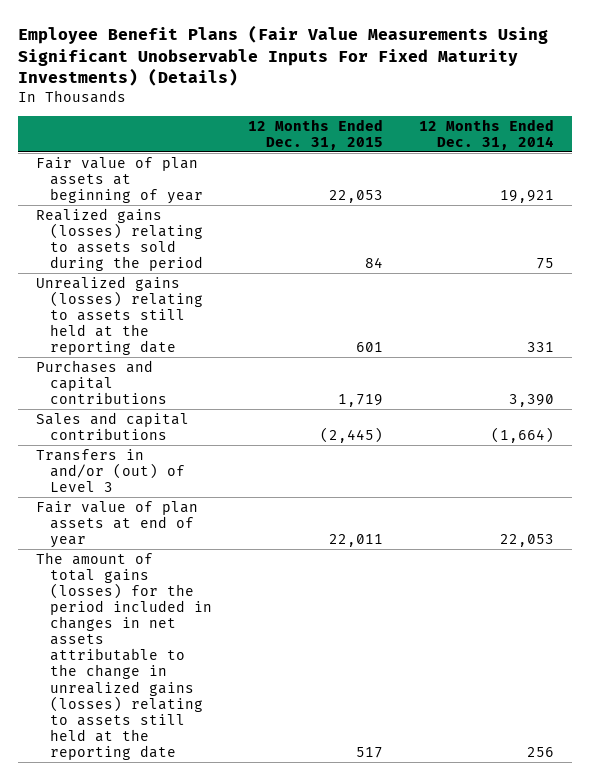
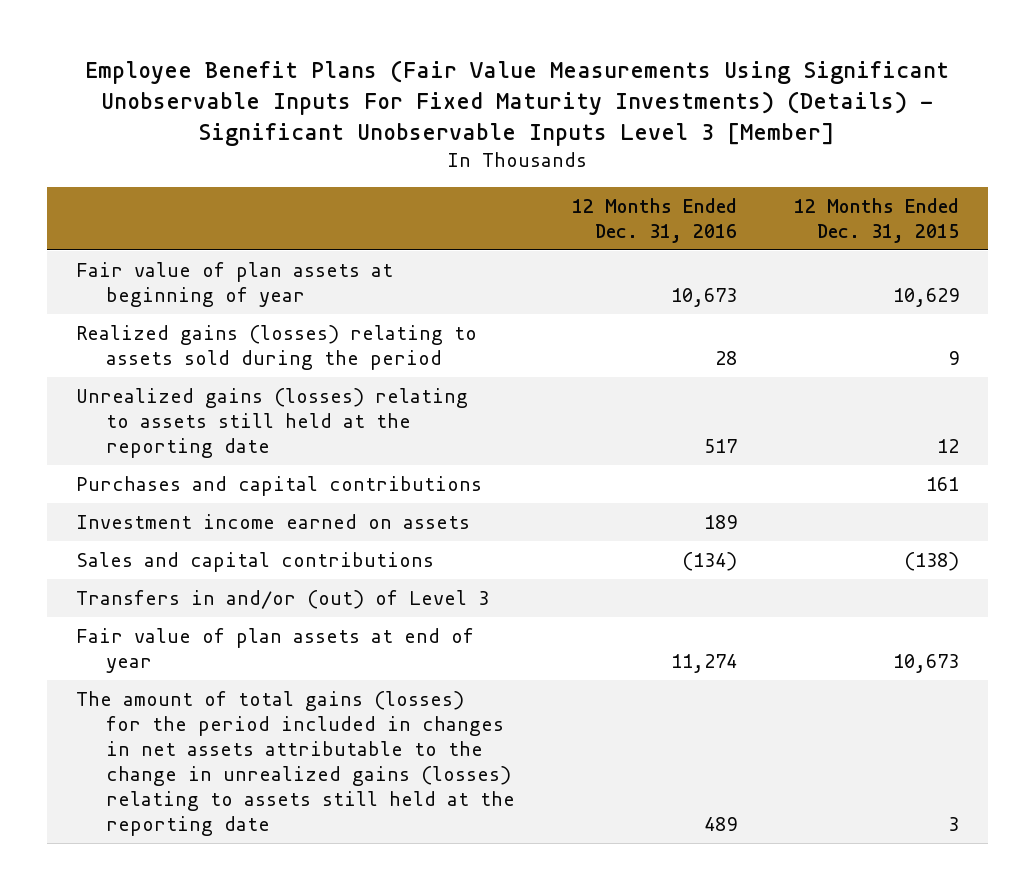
- Employee Benefit Plans (Fair Value Measurements Using Significant Unobservable Inputs For Fixed Maturity Investments) (Details)
+ Employee Benefit Plans (Fair Value Measurements Using Significant Unobservable Inputs For Fixed Maturity Investments) (Details) - Significant Unobservable Inputs Level 3 [Member]
- | 12 Months Ended Dec. 31, 2015 | 12 Months Ended Dec. 31, 2014
+ | 12 Months Ended Dec. 31, 2016 | 12 Months Ended Dec. 31, 2015
- Fair value of plan assets at beginning of year | 22,053 | 19,921
- Realized gains (losses) relating to assets sold during the period | 84 | 75
- Unrealized gains (losses) relating to assets still held at the reporting date | 601 | 331
- Purchases and capital contributions | 1,719 | 3,390
- Sales and capital contributions | (2,445) | (1,664)
+ Fair value of plan assets at beginning of year | 10,673 | 10,629
+ Realized gains (losses) relating to assets sold during the period | 28 | 9
+ Unrealized gains (losses) relating to assets still held at the reporting date | 517 | 12
+ Purchases and capital contributions | | 161
+ Investment income earned on assets | 189 |
+ Sales and capital contributions | (134) | (138)
- Fair value of plan assets at end of year | 22,011 | 22,053
- The amount of total gains (losses) for the period included in changes in net assets attributable to the change in unrealized gains (losses) relating to assets still held at the reporting date | 517 | 256
+ Fair value of plan assets at end of year | 11,274 | 10,673
+ The amount of total gains (losses) for the period included in changes in net assets attributable to the change in unrealized gains (losses) relating to assets still held at the reporting date | 489 | 3

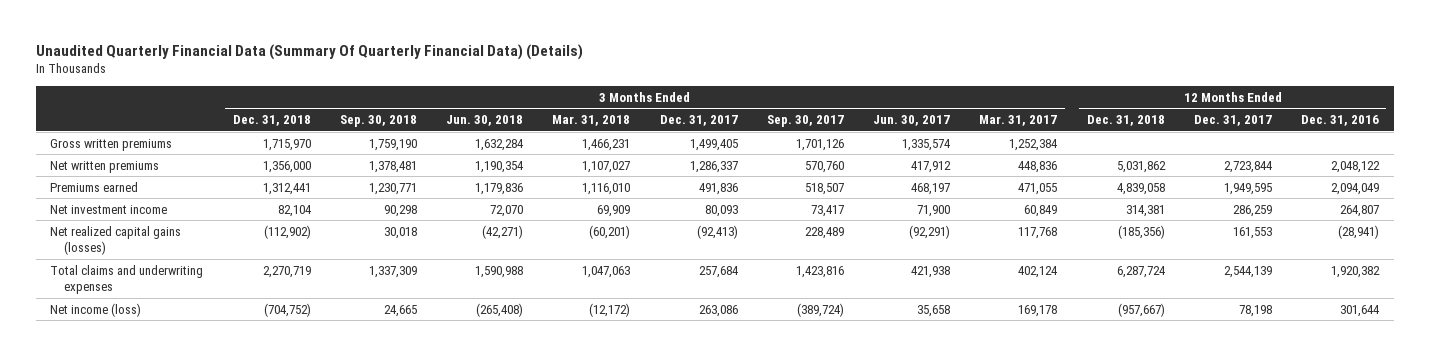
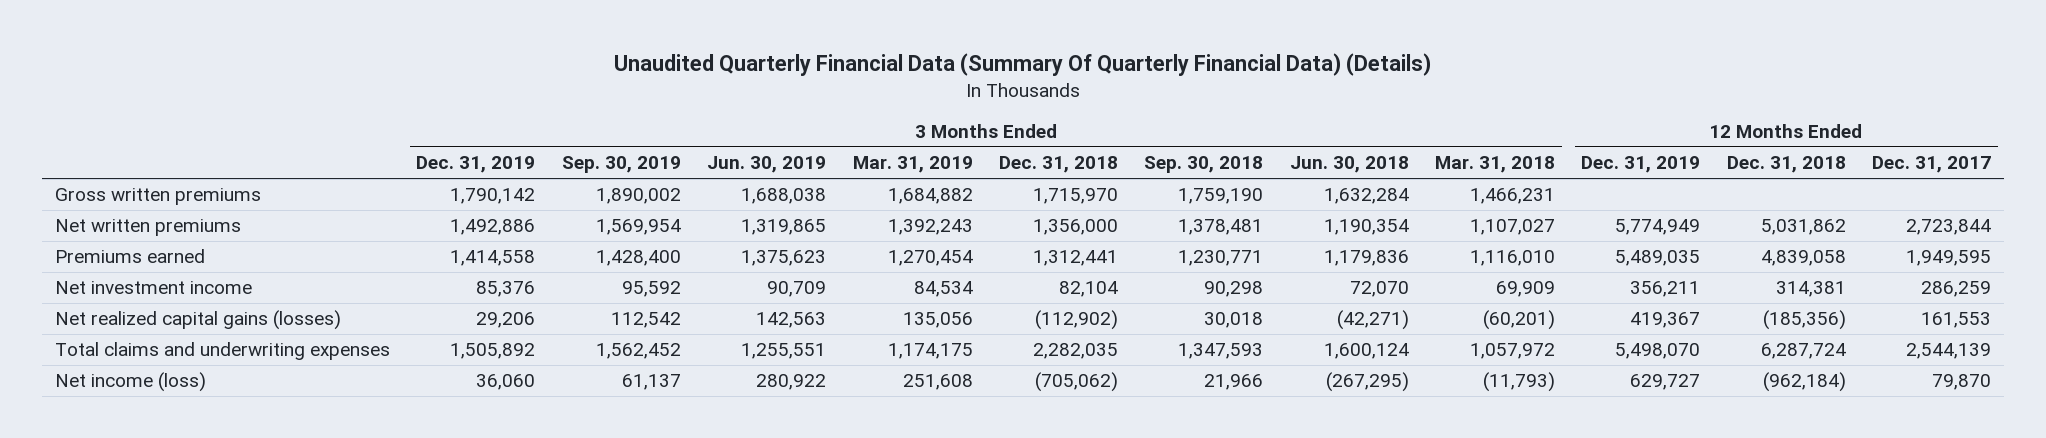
- | 3 Months Ended Dec. 31, 2018 | 3 Months Ended Sep. 30, 2018 | 3 Months Ended Jun. 30, 2018 | 3 Months Ended Mar. 31, 2018 | 3 Months Ended Dec. 31, 2017 | 3 Months Ended Sep. 30, 2017 | 3 Months Ended Jun. 30, 2017 | 3 Months Ended Mar. 31, 2017 | 12 Months Ended Dec. 31, 2018 | 12 Months Ended Dec. 31, 2017 | 12 Months Ended Dec. 31, 2016
+ | 3 Months Ended Dec. 31, 2019 | 3 Months Ended Sep. 30, 2019 | 3 Months Ended Jun. 30, 2019 | 3 Months Ended Mar. 31, 2019 | 3 Months Ended Dec. 31, 2018 | 3 Months Ended Sep. 30, 2018 | 3 Months Ended Jun. 30, 2018 | 3 Months Ended Mar. 31, 2018 | 12 Months Ended Dec. 31, 2019 | 12 Months Ended Dec. 31, 2018 | 12 Months Ended Dec. 31, 2017
- Total claims and underwriting expenses | 2,270,719 | 1,337,309 | 1,590,988 | 1,047,063 | 257,684 | 1,423,816 | 421,938 | 402,124 | 6,287,724 | 2,544,139 | 1,920,382
- Net income (loss) | (704,752) | 24,665 | (265,408) | (12,172) | 263,086 | (389,724) | 35,658 | 169,178 | (957,667) | 78,198 | 301,644
+ Total claims and underwriting expenses | 1,505,892 | 1,562,452 | 1,255,551 | 1,174,175 | 2,282,035 | 1,347,593 | 1,600,124 | 1,057,972 | 5,498,070 | 6,287,724 | 2,544,139
+ Net income (loss) | 36,060 | 61,137 | 280,922 | 251,608 | (705,062) | 21,966 | (267,295) | (11,793) | 629,727 | (962,184) | 79,870

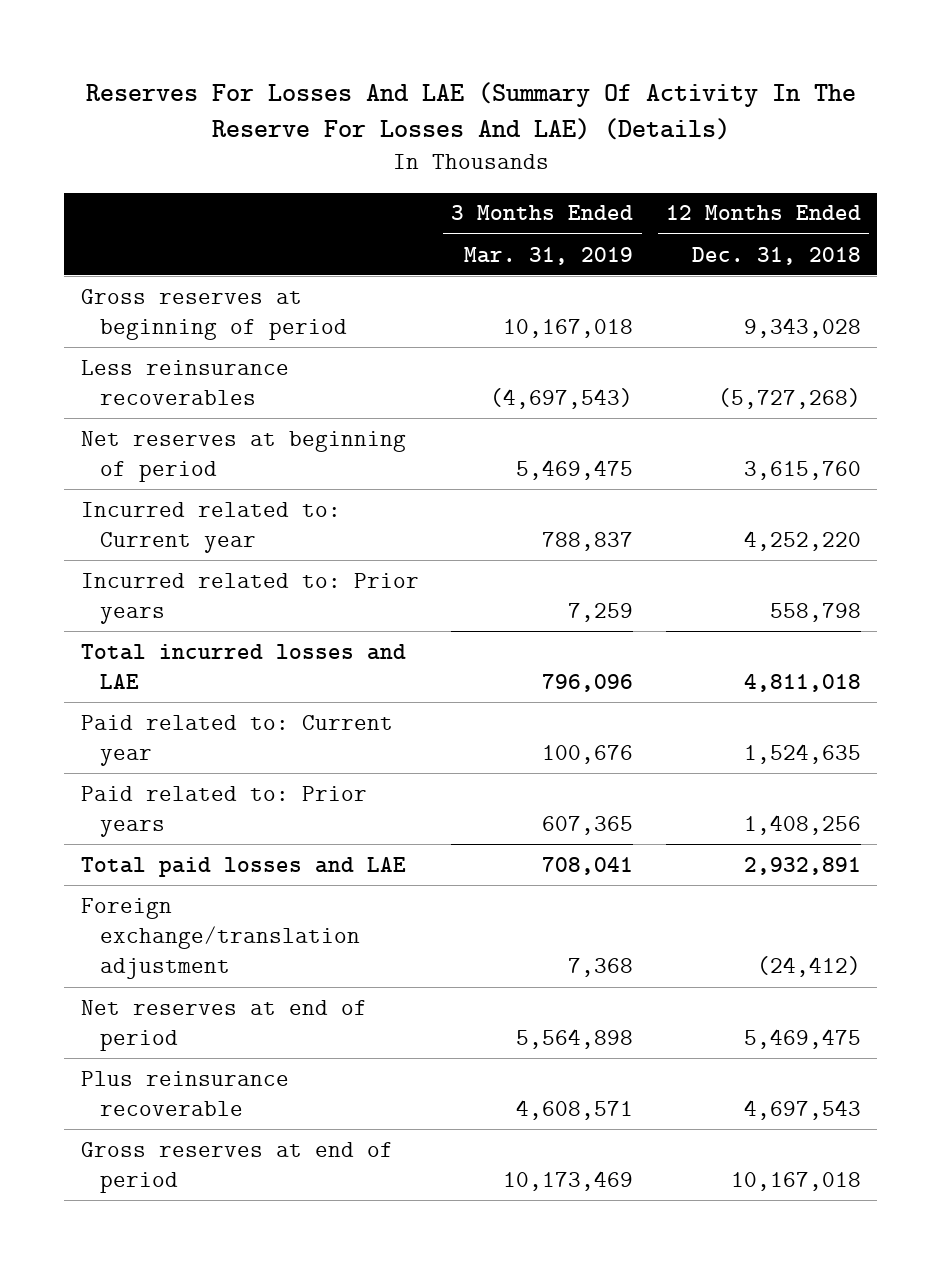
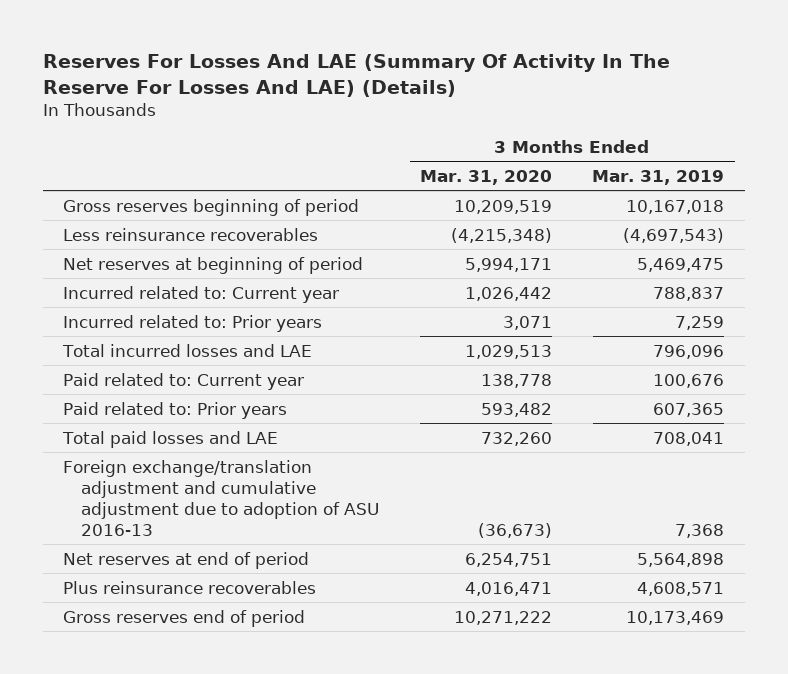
- | 3 Months Ended Mar. 31, 2019 | 12 Months Ended Dec. 31, 2018
+ | 3 Months Ended Mar. 31, 2020 | 3 Months Ended Mar. 31, 2019
- Gross reserves at beginning of period | 10,167,018 | 9,343,028
+ Gross reserves beginning of period | 10,209,519 | 10,167,018
- Foreign exchange/translation adjustment | 7,368 | (24,412)
+ Foreign exchange/translation adjustment and cumulative adjustment due to adoption of ASU 2016-13 | (36,673) | 7,368
- Plus reinsurance recoverable | 4,608,571 | 4,697,543
- Gross reserves at end of period | 10,173,469 | 10,167,018
+ Plus reinsurance recoverables | 4,016,471 | 4,608,571
+ Gross reserves end of period | 10,271,222 | 10,173,469

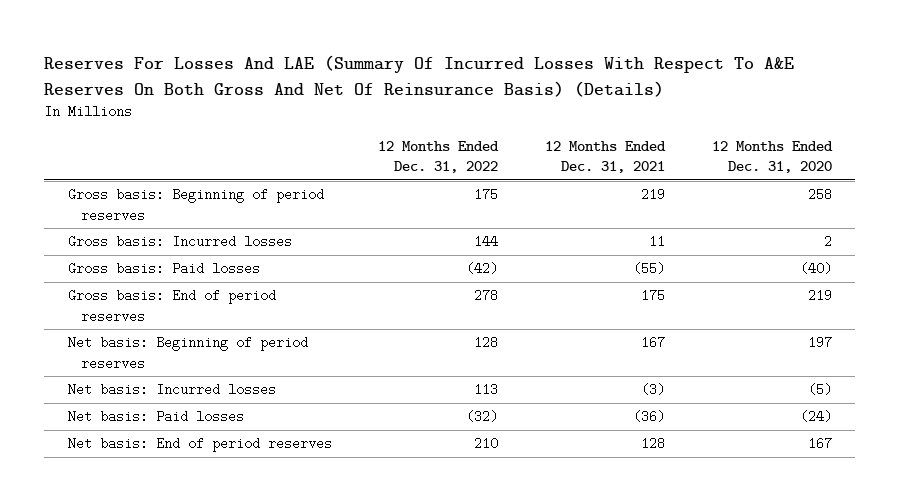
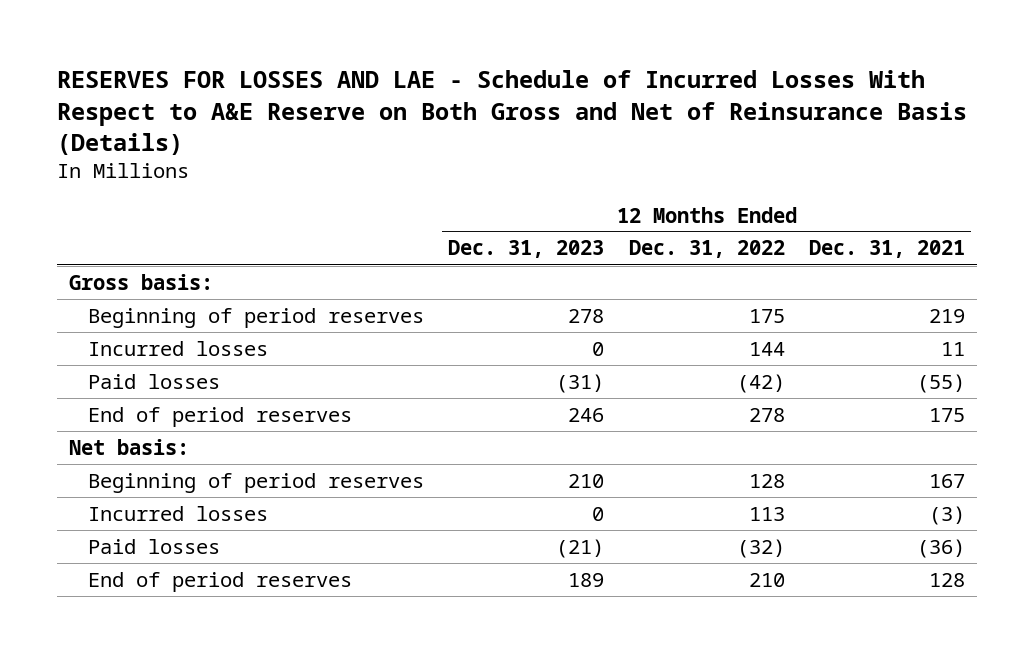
- Reserves For Losses And LAE (Summary Of Incurred Losses With Respect To A&E Reserves On Both Gross And Net Of Reinsurance Basis) (Details)
+ RESERVES FOR LOSSES AND LAE - Schedule of Incurred Losses With Respect to A&E Reserve on Both Gross and Net of Reinsurance Basis (Details)
- | 12 Months Ended Dec. 31, 2022 | 12 Months Ended Dec. 31, 2021 | 12 Months Ended Dec. 31, 2020
+ | 12 Months Ended Dec. 31, 2023 | 12 Months Ended Dec. 31, 2022 | 12 Months Ended Dec. 31, 2021
- Gross basis: Beginning of period reserves | 175 | 219 | 258
- Gross basis: Incurred losses | 144 | 11 | 2
- Gross basis: Paid losses | (42) | (55) | (40)
- Gross basis: End of period reserves | 278 | 175 | 219
- Net basis: Beginning of period reserves | 128 | 167 | 197
- Net basis: Incurred losses | 113 | (3) | (5)
- Net basis: Paid losses | (32) | (36) | (24)
- Net basis: End of period reserves | 210 | 128 | 167
+ Gross basis:
+ Beginning of period reserves | 278 | 175 | 219
+ Incurred losses | 0 | 144 | 11
+ Paid losses | (31) | (42) | (55)
+ End of period reserves | 246 | 278 | 175
+ Net basis:
+ Beginning of period reserves | 210 | 128 | 167
+ Incurred losses | 0 | 113 | (3)
+ Paid losses | (21) | (32) | (36)
+ End of period reserves | 189 | 210 | 128

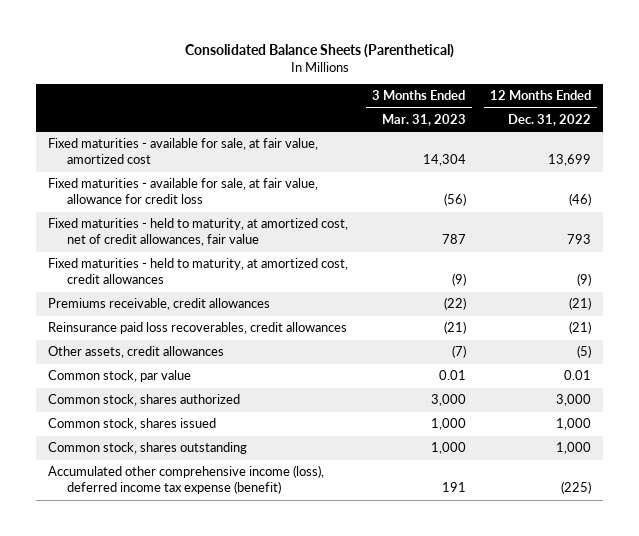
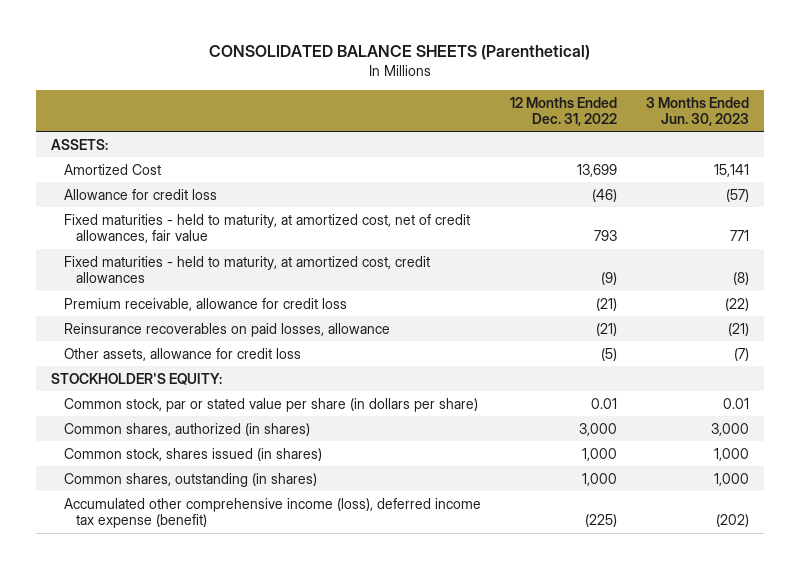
- Consolidated Balance Sheets (Parenthetical)
+ CONSOLIDATED BALANCE SHEETS (Parenthetical)
- | 3 Months Ended Mar. 31, 2023 | 12 Months Ended Dec. 31, 2022
+ | 12 Months Ended Dec. 31, 2022 | 3 Months Ended Jun. 30, 2023
- Fixed maturities - available for sale, at fair value, amortized cost | 14,304 | 13,699
- Fixed maturities - available for sale, at fair value, allowance for credit loss | (56) | (46)
+ ASSETS:
+ Amortized Cost | 13,699 | 15,141
+ Allowance for credit loss | (46) | (57)
- Premiums receivable, credit allowances | (22) | (21)
- Reinsurance paid loss recoverables, credit allowances | (21) | (21)
- Other assets, credit allowances | (7) | (5)
- Common stock, par value | 0.01 | 0.01
- Common stock, shares authorized | 3,000 | 3,000
- Common stock, shares issued | 1,000 | 1,000
- Common stock, shares outstanding | 1,000 | 1,000
+ Premium receivable, allowance for credit loss | (21) | (22)
+ Reinsurance recoverables on paid losses, allowance | (21) | (21)
+ Other assets, allowance for credit loss | (5) | (7)
+ STOCKHOLDER'S EQUITY:
+ Common stock, par or stated value per share (in dollars per share) | 0.01 | 0.01
+ Common shares, authorized (in shares) | 3,000 | 3,000
+ Common stock, shares issued (in shares) | 1,000 | 1,000
+ Common shares, outstanding (in shares) | 1,000 | 1,000

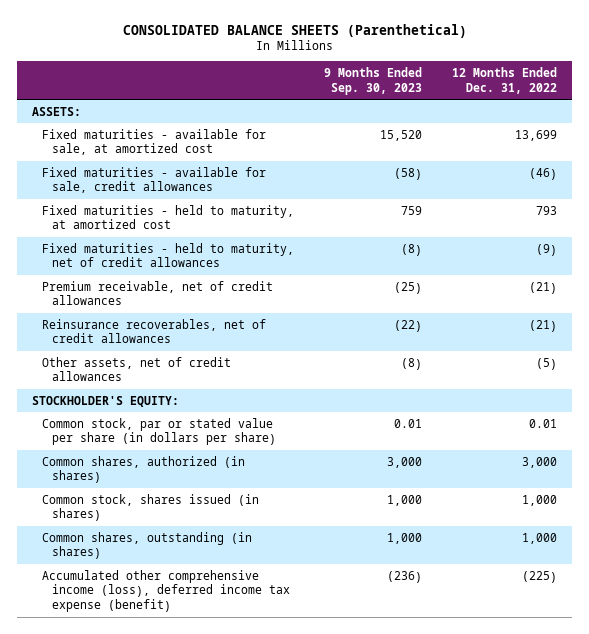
- | 12 Months Ended Dec. 31, 2022 | 3 Months Ended Jun. 30, 2023
+ | 9 Months Ended Sep. 30, 2023 | 12 Months Ended Dec. 31, 2022
- Amortized Cost | 13,699 | 15,141
- Allowance for credit loss | (46) | (57)
- Fixed maturities - held to maturity, at amortized cost, net of credit allowances, fair value | 793 | 771
- Fixed maturities - held to maturity, at amortized cost, credit allowances | (9) | (8)
- Premium receivable, allowance for credit loss | (21) | (22)
- Reinsurance recoverables on paid losses, allowance | (21) | (21)
- Other assets, allowance for credit loss | (5) | (7)
+ Fixed maturities - available for sale, at amortized cost | 15,520 | 13,699
+ Fixed maturities - available for sale, credit allowances | (58) | (46)
+ Fixed maturities - held to maturity, at amortized cost | 759 | 793
+ Fixed maturities - held to maturity, net of credit allowances | (8) | (9)
+ Premium receivable, net of credit allowances | (25) | (21)
+ Reinsurance recoverables, net of credit allowances | (22) | (21)
+ Other assets, net of credit allowances | (8) | (5)

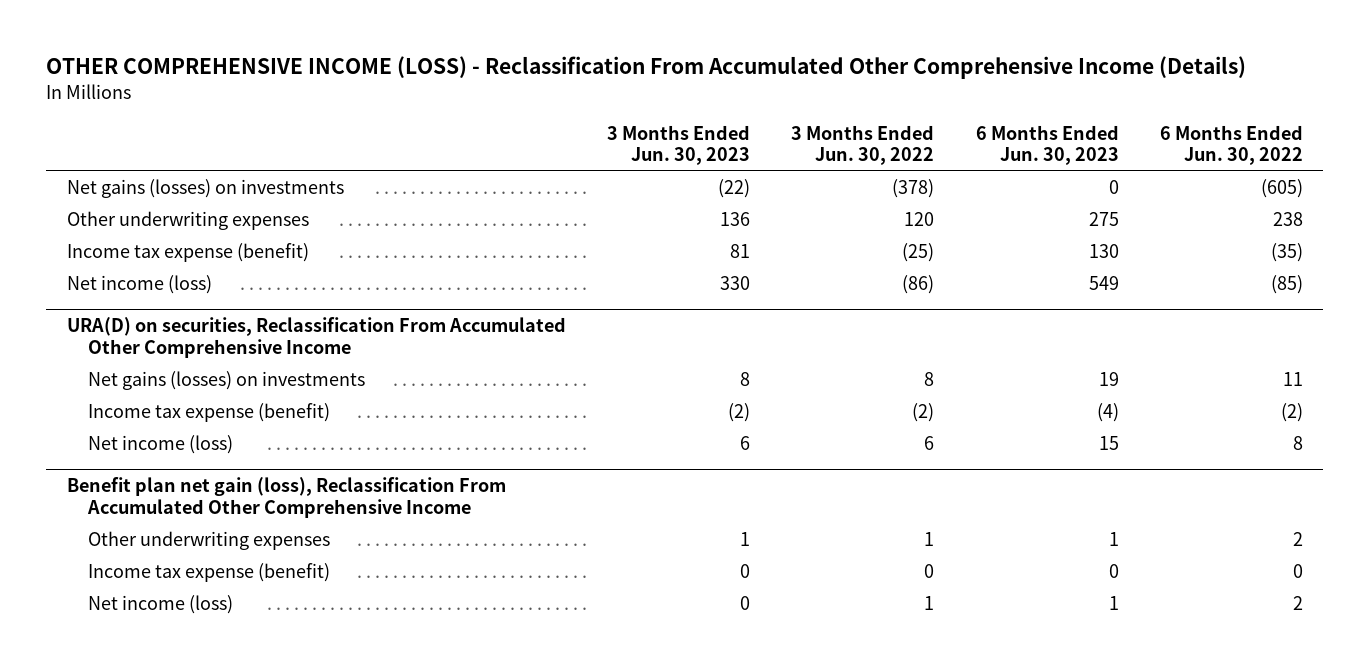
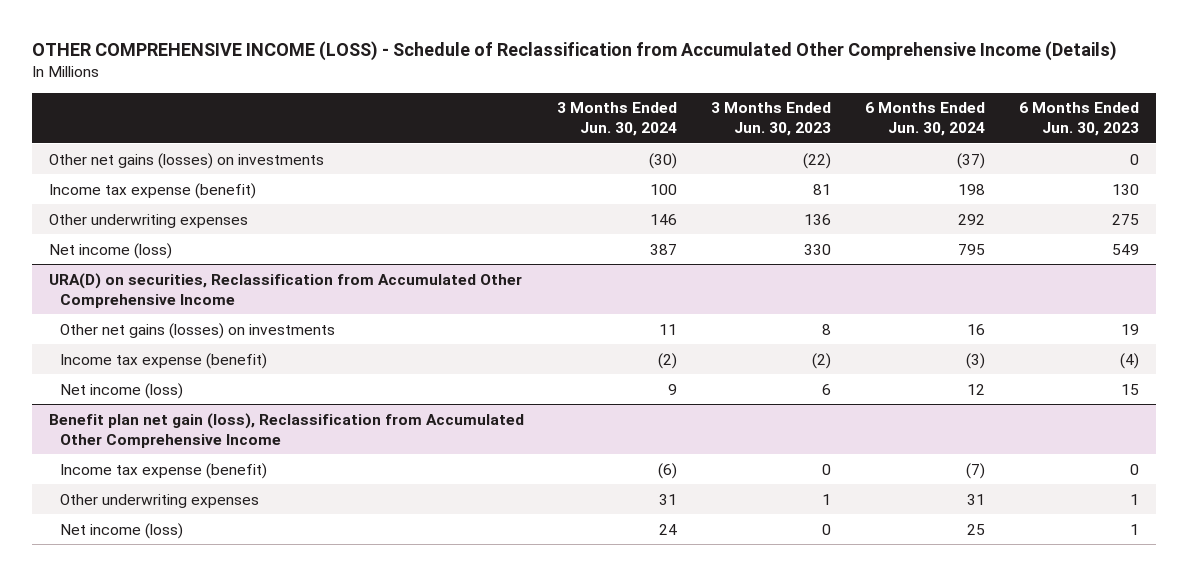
- OTHER COMPREHENSIVE INCOME (LOSS) - Reclassification From Accumulated Other Comprehensive Income (Details)
+ OTHER COMPREHENSIVE INCOME (LOSS) - Schedule of Reclassification from Accumulated Other Comprehensive Income (Details)
- | 3 Months Ended Jun. 30, 2023 | 3 Months Ended Jun. 30, 2022 | 6 Months Ended Jun. 30, 2023 | 6 Months Ended Jun. 30, 2022
+ | 3 Months Ended Jun. 30, 2024 | 3 Months Ended Jun. 30, 2023 | 6 Months Ended Jun. 30, 2024 | 6 Months Ended Jun. 30, 2023
- Net gains (losses) on investments | (22) | (378) | 0 | (605)
+ Other net gains (losses) on investments | (30) | (22) | (37) | 0
moved down: Other underwriting expenses | 146 | 136 | 292 | 275
- URA(D) on securities, Reclassification From Accumulated Other Comprehensive Income
- Net gains (losses) on investments | 8 | 8 | 19 | 11
+ URA(D) on securities, Reclassification from Accumulated Other Comprehensive Income
+ Other net gains (losses) on investments | 11 | 8 | 16 | 19
- Benefit plan net gain (loss), Reclassification From Accumulated Other Comprehensive Income
- Other underwriting expenses | 1 | 1 | 1 | 2
+ Benefit plan net gain (loss), Reclassification from Accumulated Other Comprehensive Income
+ Other underwriting expenses | 31 | 1 | 31 | 1

